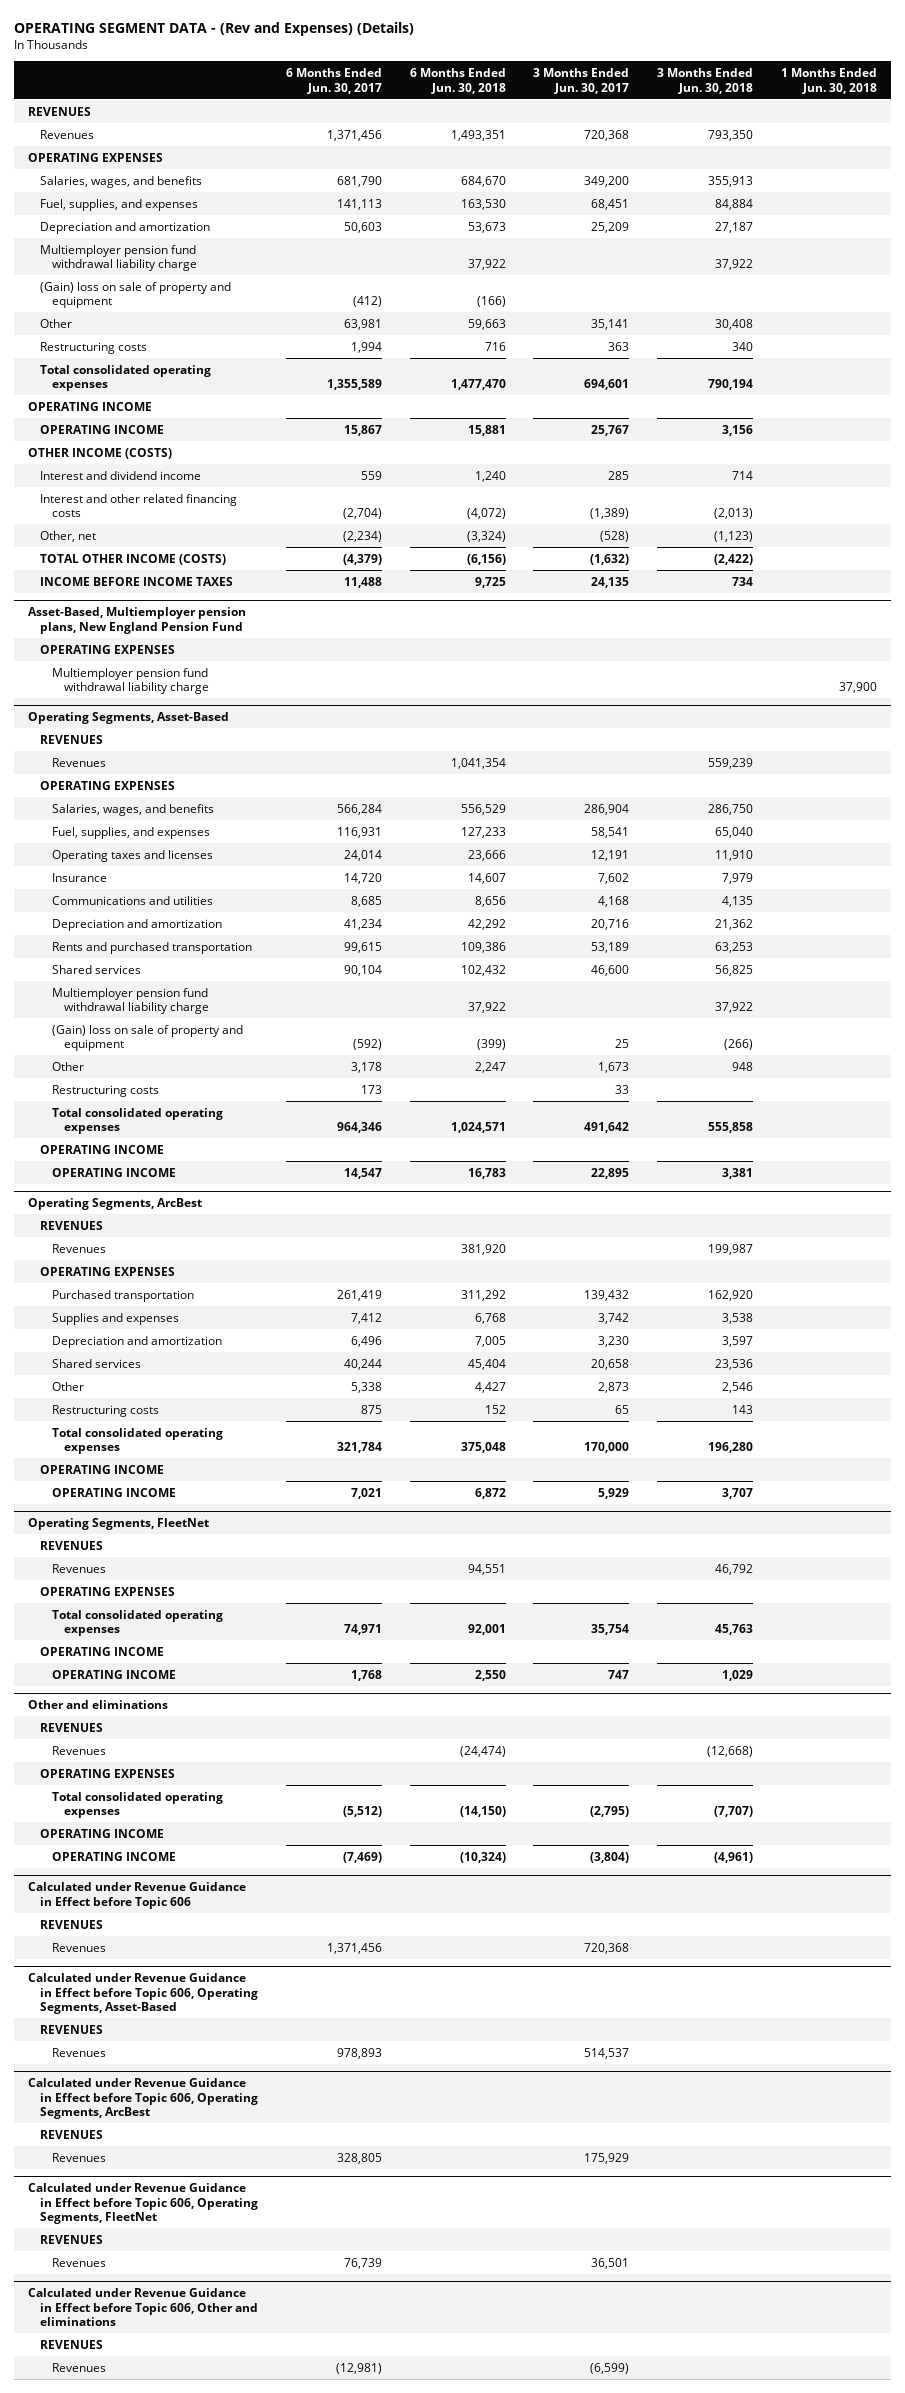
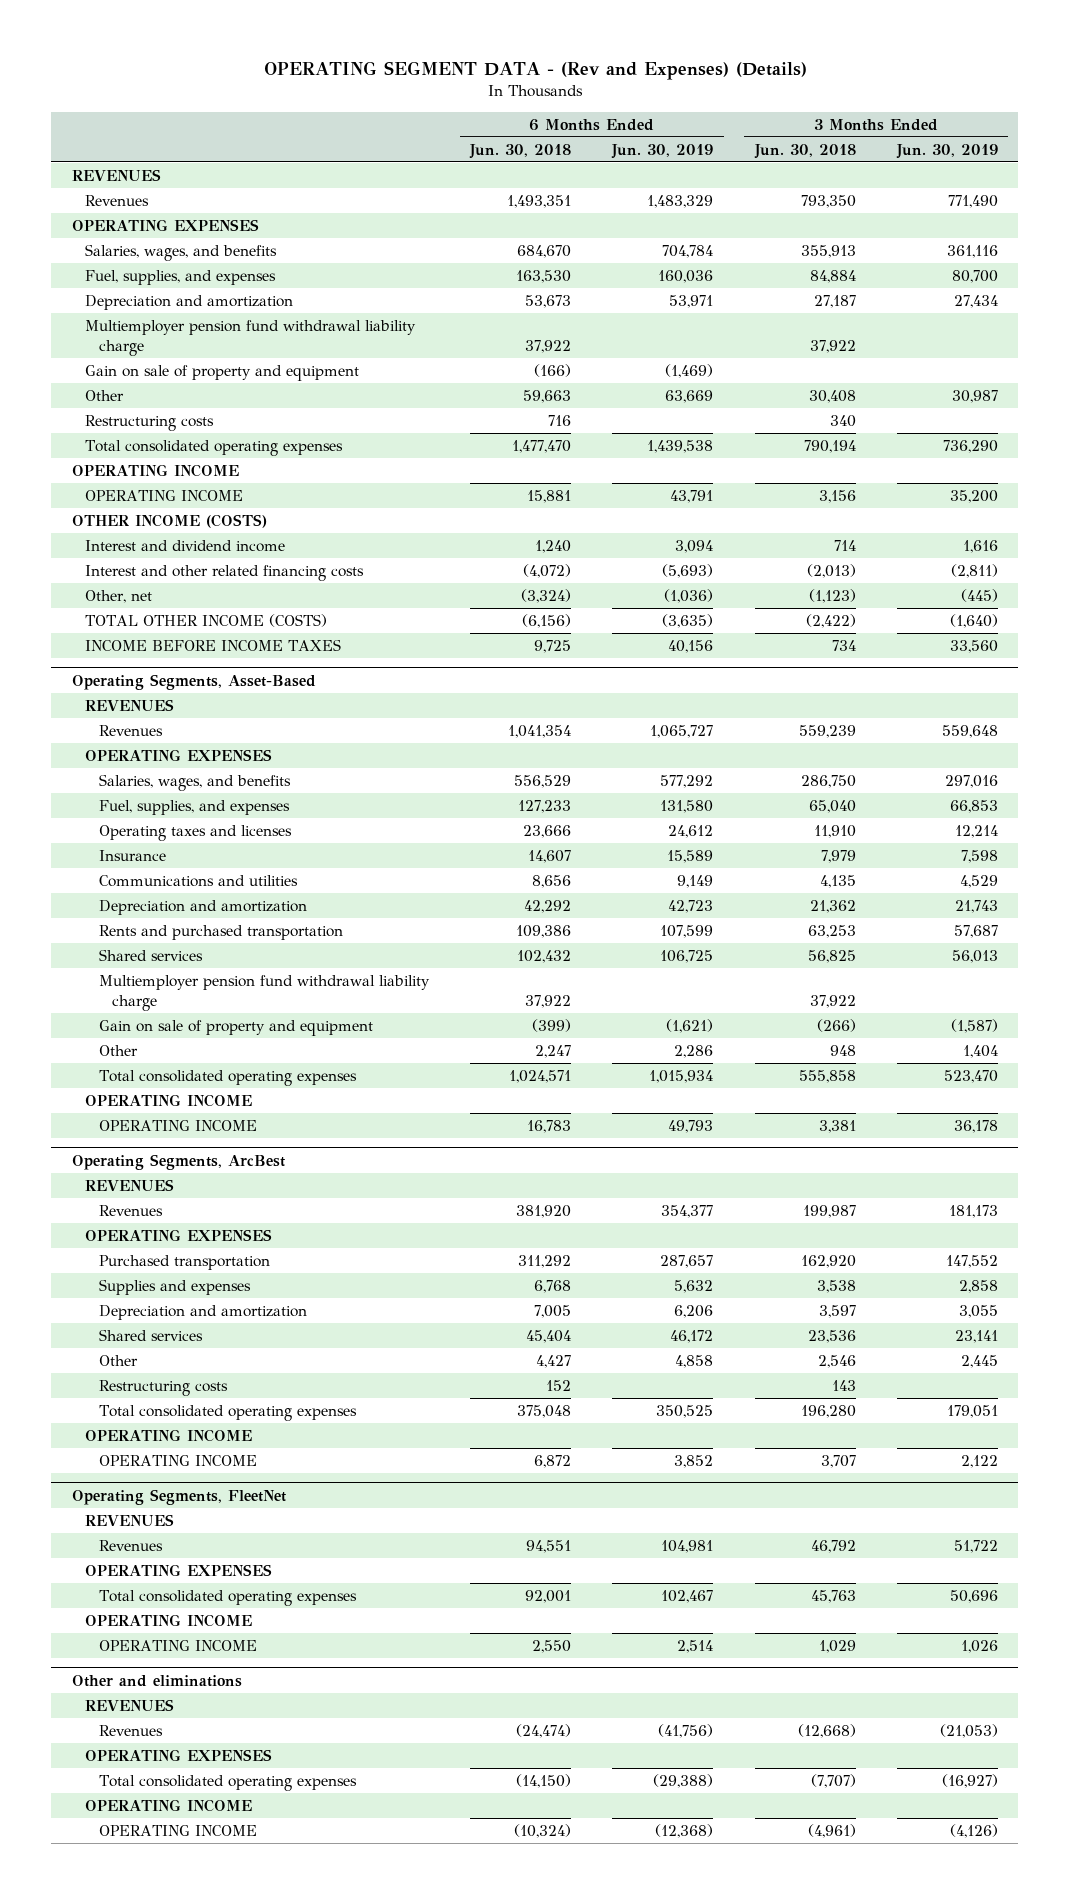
- | 6 Months Ended Jun. 30, 2017 | 6 Months Ended Jun. 30, 2018 | 3 Months Ended Jun. 30, 2017 | 3 Months Ended Jun. 30, 2018 | 1 Months Ended Jun. 30, 2018
+ | 6 Months Ended Jun. 30, 2018 | 6 Months Ended Jun. 30, 2019 | 3 Months Ended Jun. 30, 2018 | 3 Months Ended Jun. 30, 2019
- (Gain) loss on sale of property and equipment | (412) | (166) | | |
+ Gain on sale of property and equipment | (166) | (1,469) | |
- Asset-Based, Multiemployer pension plans, New England Pension Fund
- OPERATING EXPENSES
- Multiemployer pension fund withdrawal liability charge | | | | | 37,900
@ Operating Segments, Asset-Based
- (Gain) loss on sale of property and equipment | (592) | (399) | 25 | (266) |
+ Gain on sale of property and equipment | (399) | (1,621) | (266) | (1,587)
- Restructuring costs | 173 | | 33 | |
- Calculated under Revenue Guidance in Effect before Topic 606
- REVENUES
- Revenues | 1,371,456 | | 720,368 | |
- Calculated under Revenue Guidance in Effect before Topic 606, Operating Segments, Asset-Based
- REVENUES
- Revenues | 978,893 | | 514,537 | |
- Calculated under Revenue Guidance in Effect before Topic 606, Operating Segments, ArcBest
- REVENUES
- Revenues | 328,805 | | 175,929 | |
- Calculated under Revenue Guidance in Effect before Topic 606, Operating Segments, FleetNet
- REVENUES
- Revenues | 76,739 | | 36,501 | |
- Calculated under Revenue Guidance in Effect before Topic 606, Other and eliminations
- REVENUES
- Revenues | (12,981) | | (6,599) | |

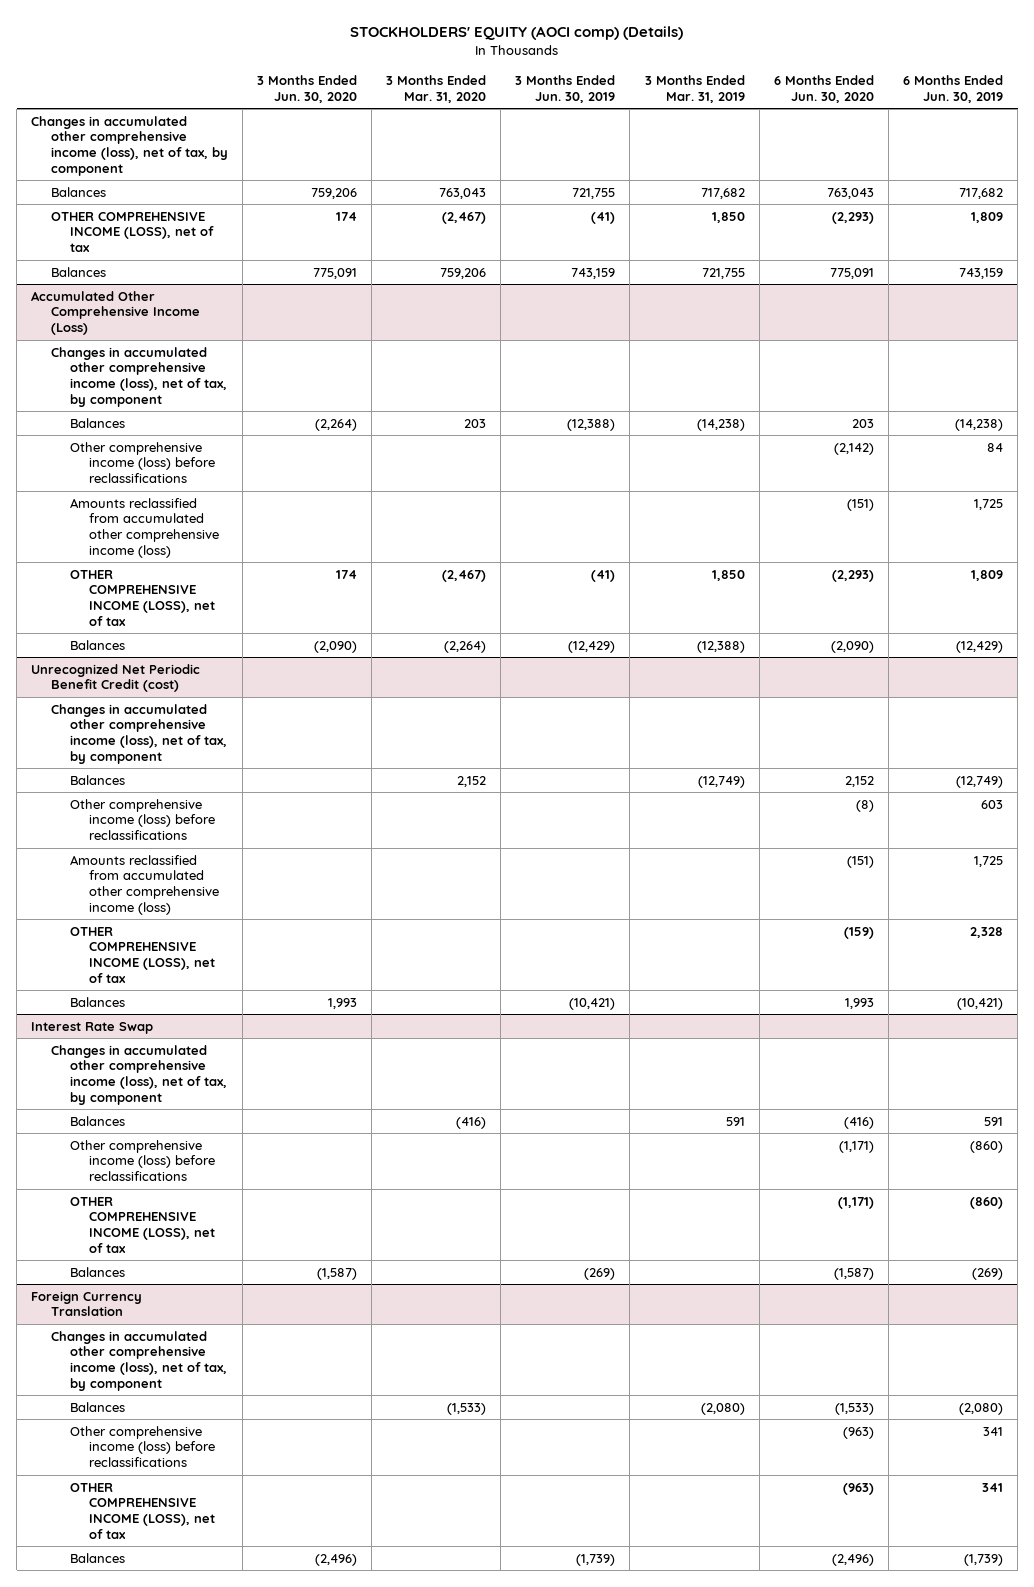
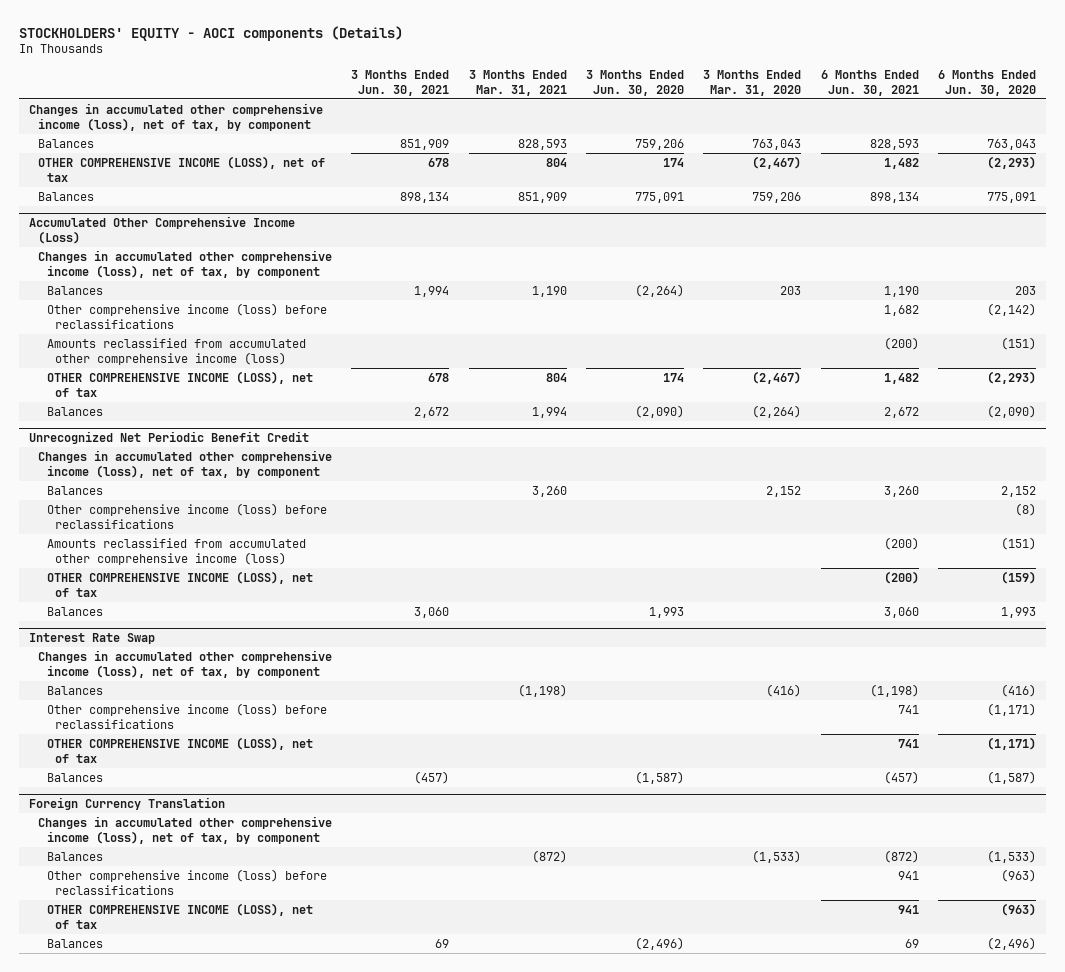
- STOCKHOLDERS' EQUITY (AOCI comp) (Details)
+ STOCKHOLDERS' EQUITY - AOCI components (Details)
- | 3 Months Ended Jun. 30, 2020 | 3 Months Ended Mar. 31, 2020 | 3 Months Ended Jun. 30, 2019 | 3 Months Ended Mar. 31, 2019 | 6 Months Ended Jun. 30, 2020 | 6 Months Ended Jun. 30, 2019
+ | 3 Months Ended Jun. 30, 2021 | 3 Months Ended Mar. 31, 2021 | 3 Months Ended Jun. 30, 2020 | 3 Months Ended Mar. 31, 2020 | 6 Months Ended Jun. 30, 2021 | 6 Months Ended Jun. 30, 2020
- Unrecognized Net Periodic Benefit Credit (cost)
+ Unrecognized Net Periodic Benefit Credit

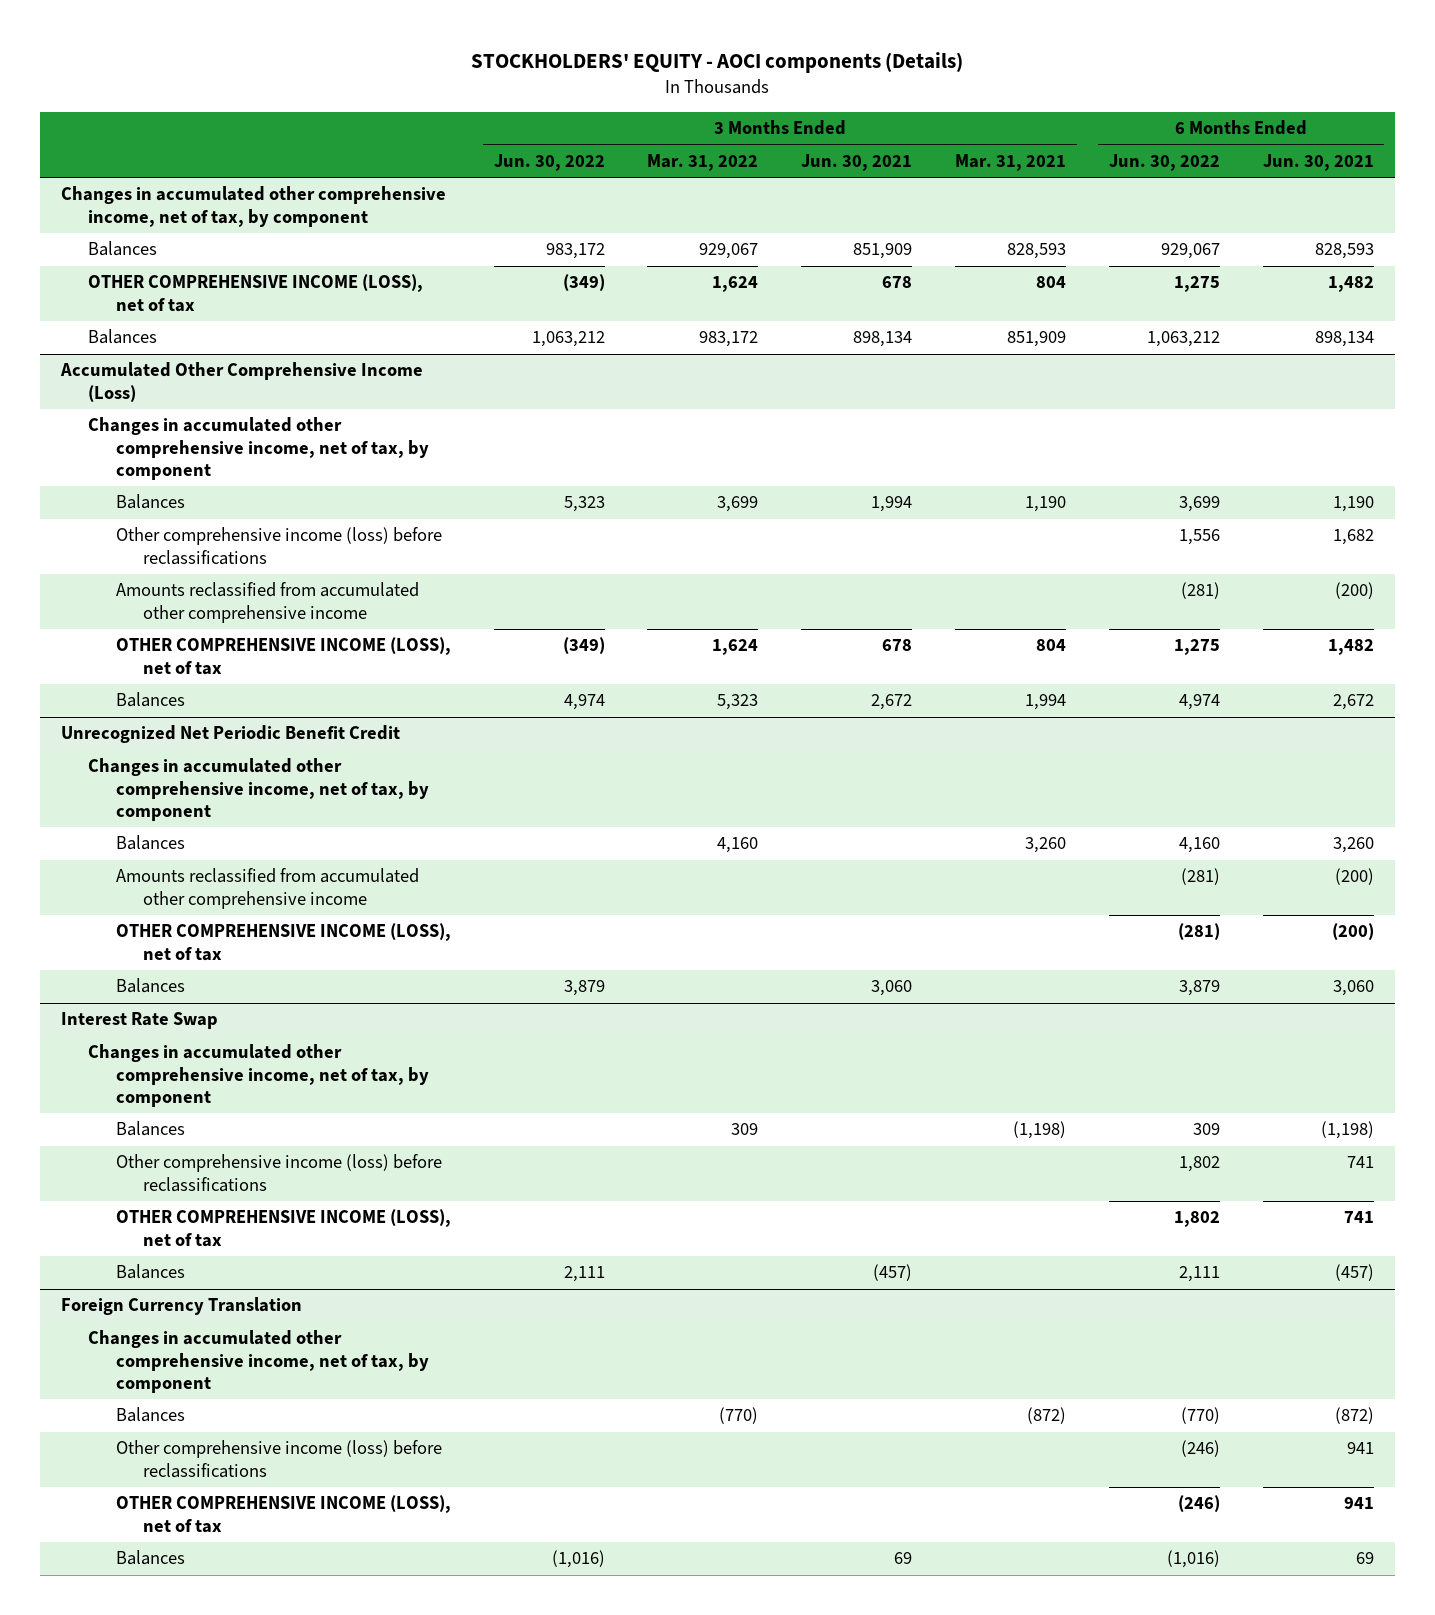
- | 3 Months Ended Jun. 30, 2021 | 3 Months Ended Mar. 31, 2021 | 3 Months Ended Jun. 30, 2020 | 3 Months Ended Mar. 31, 2020 | 6 Months Ended Jun. 30, 2021 | 6 Months Ended Jun. 30, 2020
+ | 3 Months Ended Jun. 30, 2022 | 3 Months Ended Mar. 31, 2022 | 3 Months Ended Jun. 30, 2021 | 3 Months Ended Mar. 31, 2021 | 6 Months Ended Jun. 30, 2022 | 6 Months Ended Jun. 30, 2021
- Changes in accumulated other comprehensive income (loss), net of tax, by component
+ Changes in accumulated other comprehensive income, net of tax, by component
@ Accumulated Other Comprehensive Income (Loss)
- Changes in accumulated other comprehensive income (loss), net of tax, by component
+ Changes in accumulated other comprehensive income, net of tax, by component
- Amounts reclassified from accumulated other comprehensive income (loss) | | | | | (200) | (151)
+ Amounts reclassified from accumulated other comprehensive income | | | | | (281) | (200)
@ Unrecognized Net Periodic Benefit Credit
- Changes in accumulated other comprehensive income (loss), net of tax, by component
+ Changes in accumulated other comprehensive income, net of tax, by component
- Other comprehensive income (loss) before reclassifications | | | | | | (8)
- Amounts reclassified from accumulated other comprehensive income (loss) | | | | | (200) | (151)
+ Amounts reclassified from accumulated other comprehensive income | | | | | (281) | (200)
@ Interest Rate Swap
- Changes in accumulated other comprehensive income (loss), net of tax, by component
+ Changes in accumulated other comprehensive income, net of tax, by component
@ Foreign Currency Translation
- Changes in accumulated other comprehensive income (loss), net of tax, by component
+ Changes in accumulated other comprehensive income, net of tax, by component

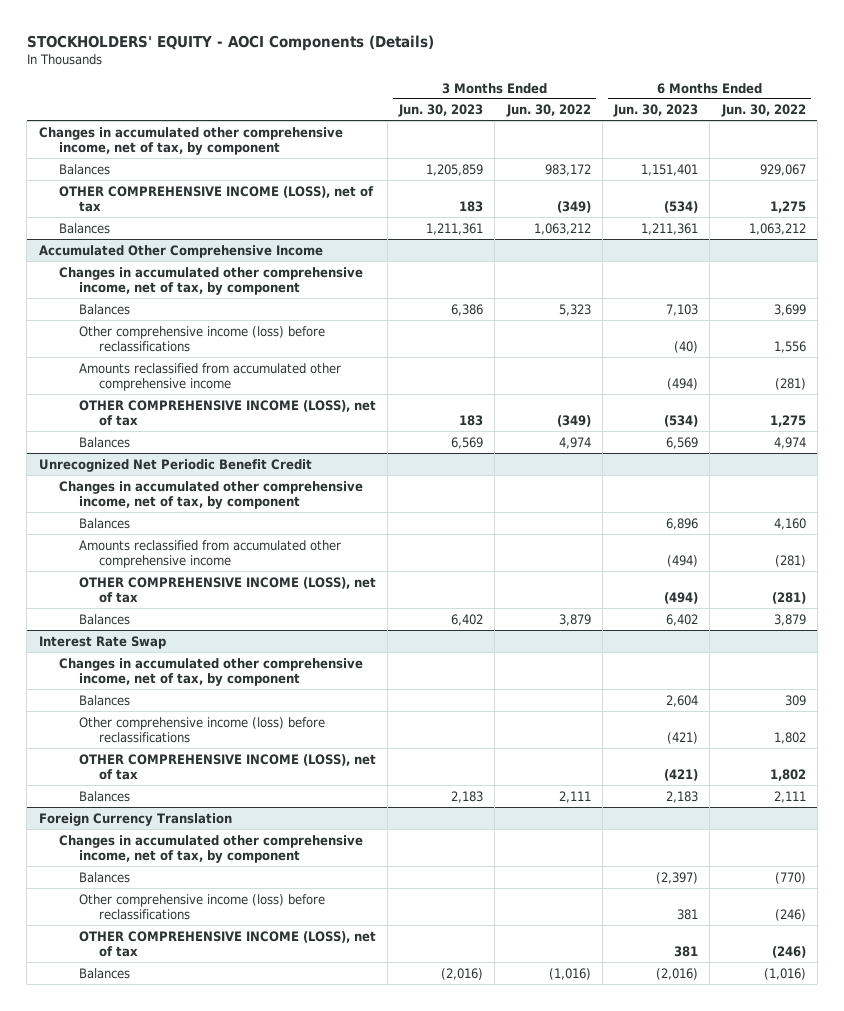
- STOCKHOLDERS' EQUITY - AOCI components (Details)
+ STOCKHOLDERS' EQUITY - AOCI Components (Details)
- | 3 Months Ended Jun. 30, 2022 | 3 Months Ended Mar. 31, 2022 | 3 Months Ended Jun. 30, 2021 | 3 Months Ended Mar. 31, 2021 | 6 Months Ended Jun. 30, 2022 | 6 Months Ended Jun. 30, 2021
+ | 3 Months Ended Jun. 30, 2023 | 3 Months Ended Jun. 30, 2022 | 6 Months Ended Jun. 30, 2023 | 6 Months Ended Jun. 30, 2022
- Accumulated Other Comprehensive Income (Loss)
+ Accumulated Other Comprehensive Income

